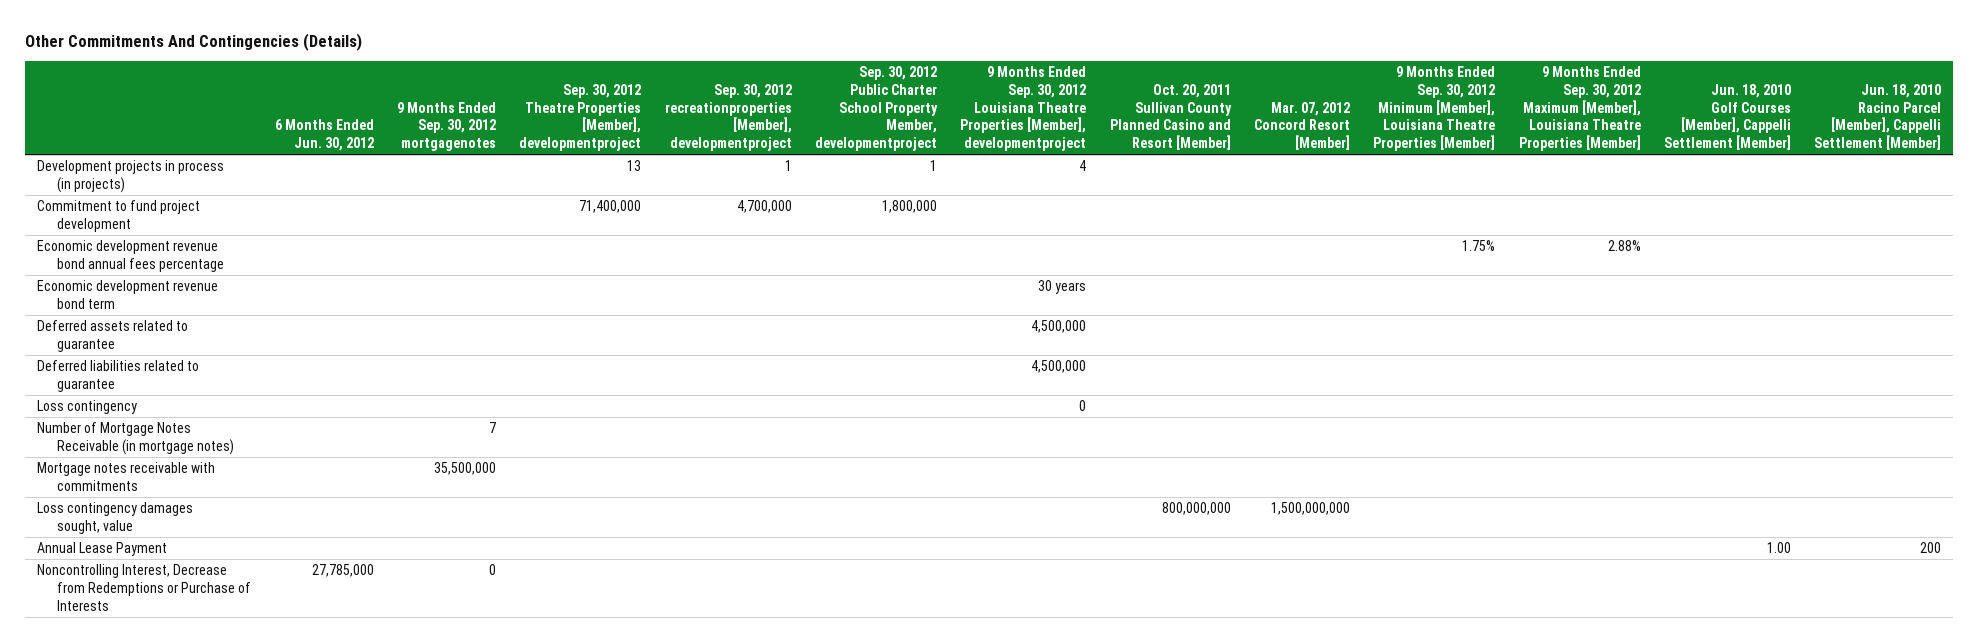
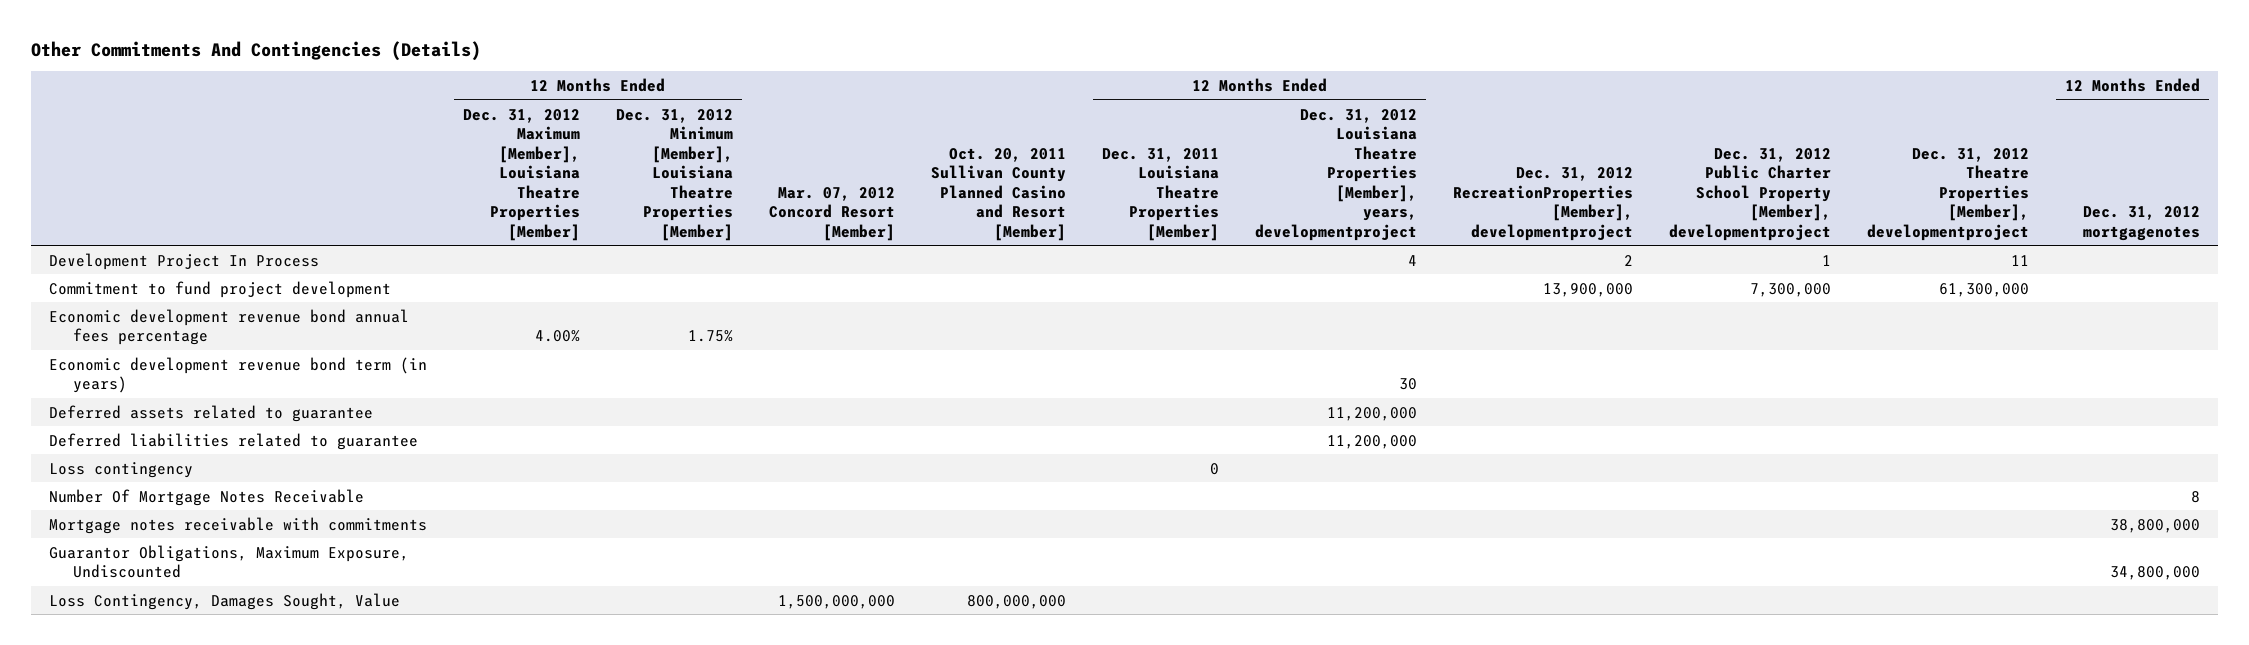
- | 6 Months Ended Jun. 30, 2012 | 9 Months Ended Sep. 30, 2012 mortgagenotes | Sep. 30, 2012 Theatre Properties [Member], developmentproject | Sep. 30, 2012 recreationproperties [Member], developmentproject | Sep. 30, 2012 Public Charter School Property Member, developmentproject | 9 Months Ended Sep. 30, 2012 Louisiana Theatre Properties [Member], developmentproject | Oct. 20, 2011 Sullivan County Planned Casino and Resort [Member] | Mar. 07, 2012 Concord Resort [Member] | 9 Months Ended Sep. 30, 2012 Minimum [Member], Louisiana Theatre Properties [Member] | 9 Months Ended Sep. 30, 2012 Maximum [Member], Louisiana Theatre Properties [Member] | Jun. 18, 2010 Golf Courses [Member], Cappelli Settlement [Member] | Jun. 18, 2010 Racino Parcel [Member], Cappelli Settlement [Member]
+ | 12 Months Ended Dec. 31, 2012 Maximum [Member], Louisiana Theatre Properties [Member] | 12 Months Ended Dec. 31, 2012 Minimum [Member], Louisiana Theatre Properties [Member] | Mar. 07, 2012 Concord Resort [Member] | Oct. 20, 2011 Sullivan County Planned Casino and Resort [Member] | 12 Months Ended Dec. 31, 2011 Louisiana Theatre Properties [Member] | 12 Months Ended Dec. 31, 2012 Louisiana Theatre Properties [Member], years, developmentproject | Dec. 31, 2012 RecreationProperties [Member], developmentproject | Dec. 31, 2012 Public Charter School Property [Member], developmentproject | Dec. 31, 2012 Theatre Properties [Member], developmentproject | 12 Months Ended Dec. 31, 2012 mortgagenotes
- Development projects in process (in projects) | | | 13 | 1 | 1 | 4 | | | | | |
+ Development Project In Process | | | | | | 4 | 2 | 1 | 11 |
- Economic development revenue bond term | | | | | | 30 years | | | | | |
+ Economic development revenue bond term (in years) | | | | | | 30 | | | |
- Number of Mortgage Notes Receivable (in mortgage notes) | | 7 | | | | | | | | | |
+ Number Of Mortgage Notes Receivable | | | | | | | | | | 8
- Loss contingency damages sought, value | | | | | | | 800,000,000 | 1,500,000,000 | | | |
- Annual Lease Payment | | | | | | | | | | | 1.00 | 200
- Noncontrolling Interest, Decrease from Redemptions or Purchase of Interests | 27,785,000 | 0 | | | | | | | | | |
+ Guarantor Obligations, Maximum Exposure, Undiscounted | | | | | | | | | | 34,800,000
+ Loss Contingency, Damages Sought, Value | | | 1,500,000,000 | 800,000,000 | | | | | |

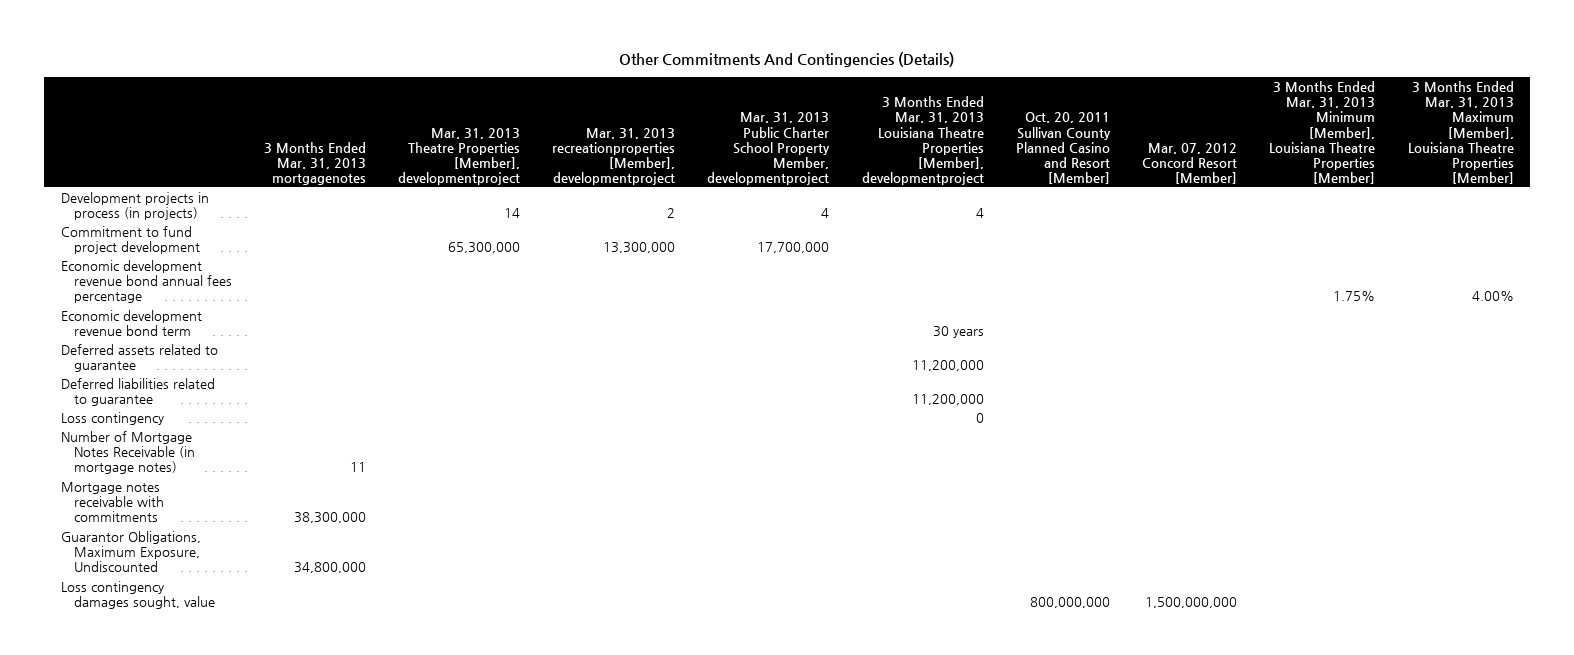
- | 12 Months Ended Dec. 31, 2012 Maximum [Member], Louisiana Theatre Properties [Member] | 12 Months Ended Dec. 31, 2012 Minimum [Member], Louisiana Theatre Properties [Member] | Mar. 07, 2012 Concord Resort [Member] | Oct. 20, 2011 Sullivan County Planned Casino and Resort [Member] | 12 Months Ended Dec. 31, 2011 Louisiana Theatre Properties [Member] | 12 Months Ended Dec. 31, 2012 Louisiana Theatre Properties [Member], years, developmentproject | Dec. 31, 2012 RecreationProperties [Member], developmentproject | Dec. 31, 2012 Public Charter School Property [Member], developmentproject | Dec. 31, 2012 Theatre Properties [Member], developmentproject | 12 Months Ended Dec. 31, 2012 mortgagenotes
+ | 3 Months Ended Mar. 31, 2013 mortgagenotes | Mar. 31, 2013 Theatre Properties [Member], developmentproject | Mar. 31, 2013 recreationproperties [Member], developmentproject | Mar. 31, 2013 Public Charter School Property Member, developmentproject | 3 Months Ended Mar. 31, 2013 Louisiana Theatre Properties [Member], developmentproject | Oct. 20, 2011 Sullivan County Planned Casino and Resort [Member] | Mar. 07, 2012 Concord Resort [Member] | 3 Months Ended Mar. 31, 2013 Minimum [Member], Louisiana Theatre Properties [Member] | 3 Months Ended Mar. 31, 2013 Maximum [Member], Louisiana Theatre Properties [Member]
- Development Project In Process | | | | | | 4 | 2 | 1 | 11 |
+ Development projects in process (in projects) | | 14 | 2 | 4 | 4 | | | |
- Economic development revenue bond term (in years) | | | | | | 30 | | | |
+ Economic development revenue bond term | | | | | 30 years | | | |
- Number Of Mortgage Notes Receivable | | | | | | | | | | 8
+ Number of Mortgage Notes Receivable (in mortgage notes) | 11 | | | | | | | |
- Loss Contingency, Damages Sought, Value | | | 1,500,000,000 | 800,000,000 | | | | | |
+ Loss contingency damages sought, value | | | | | | 800,000,000 | 1,500,000,000 | |

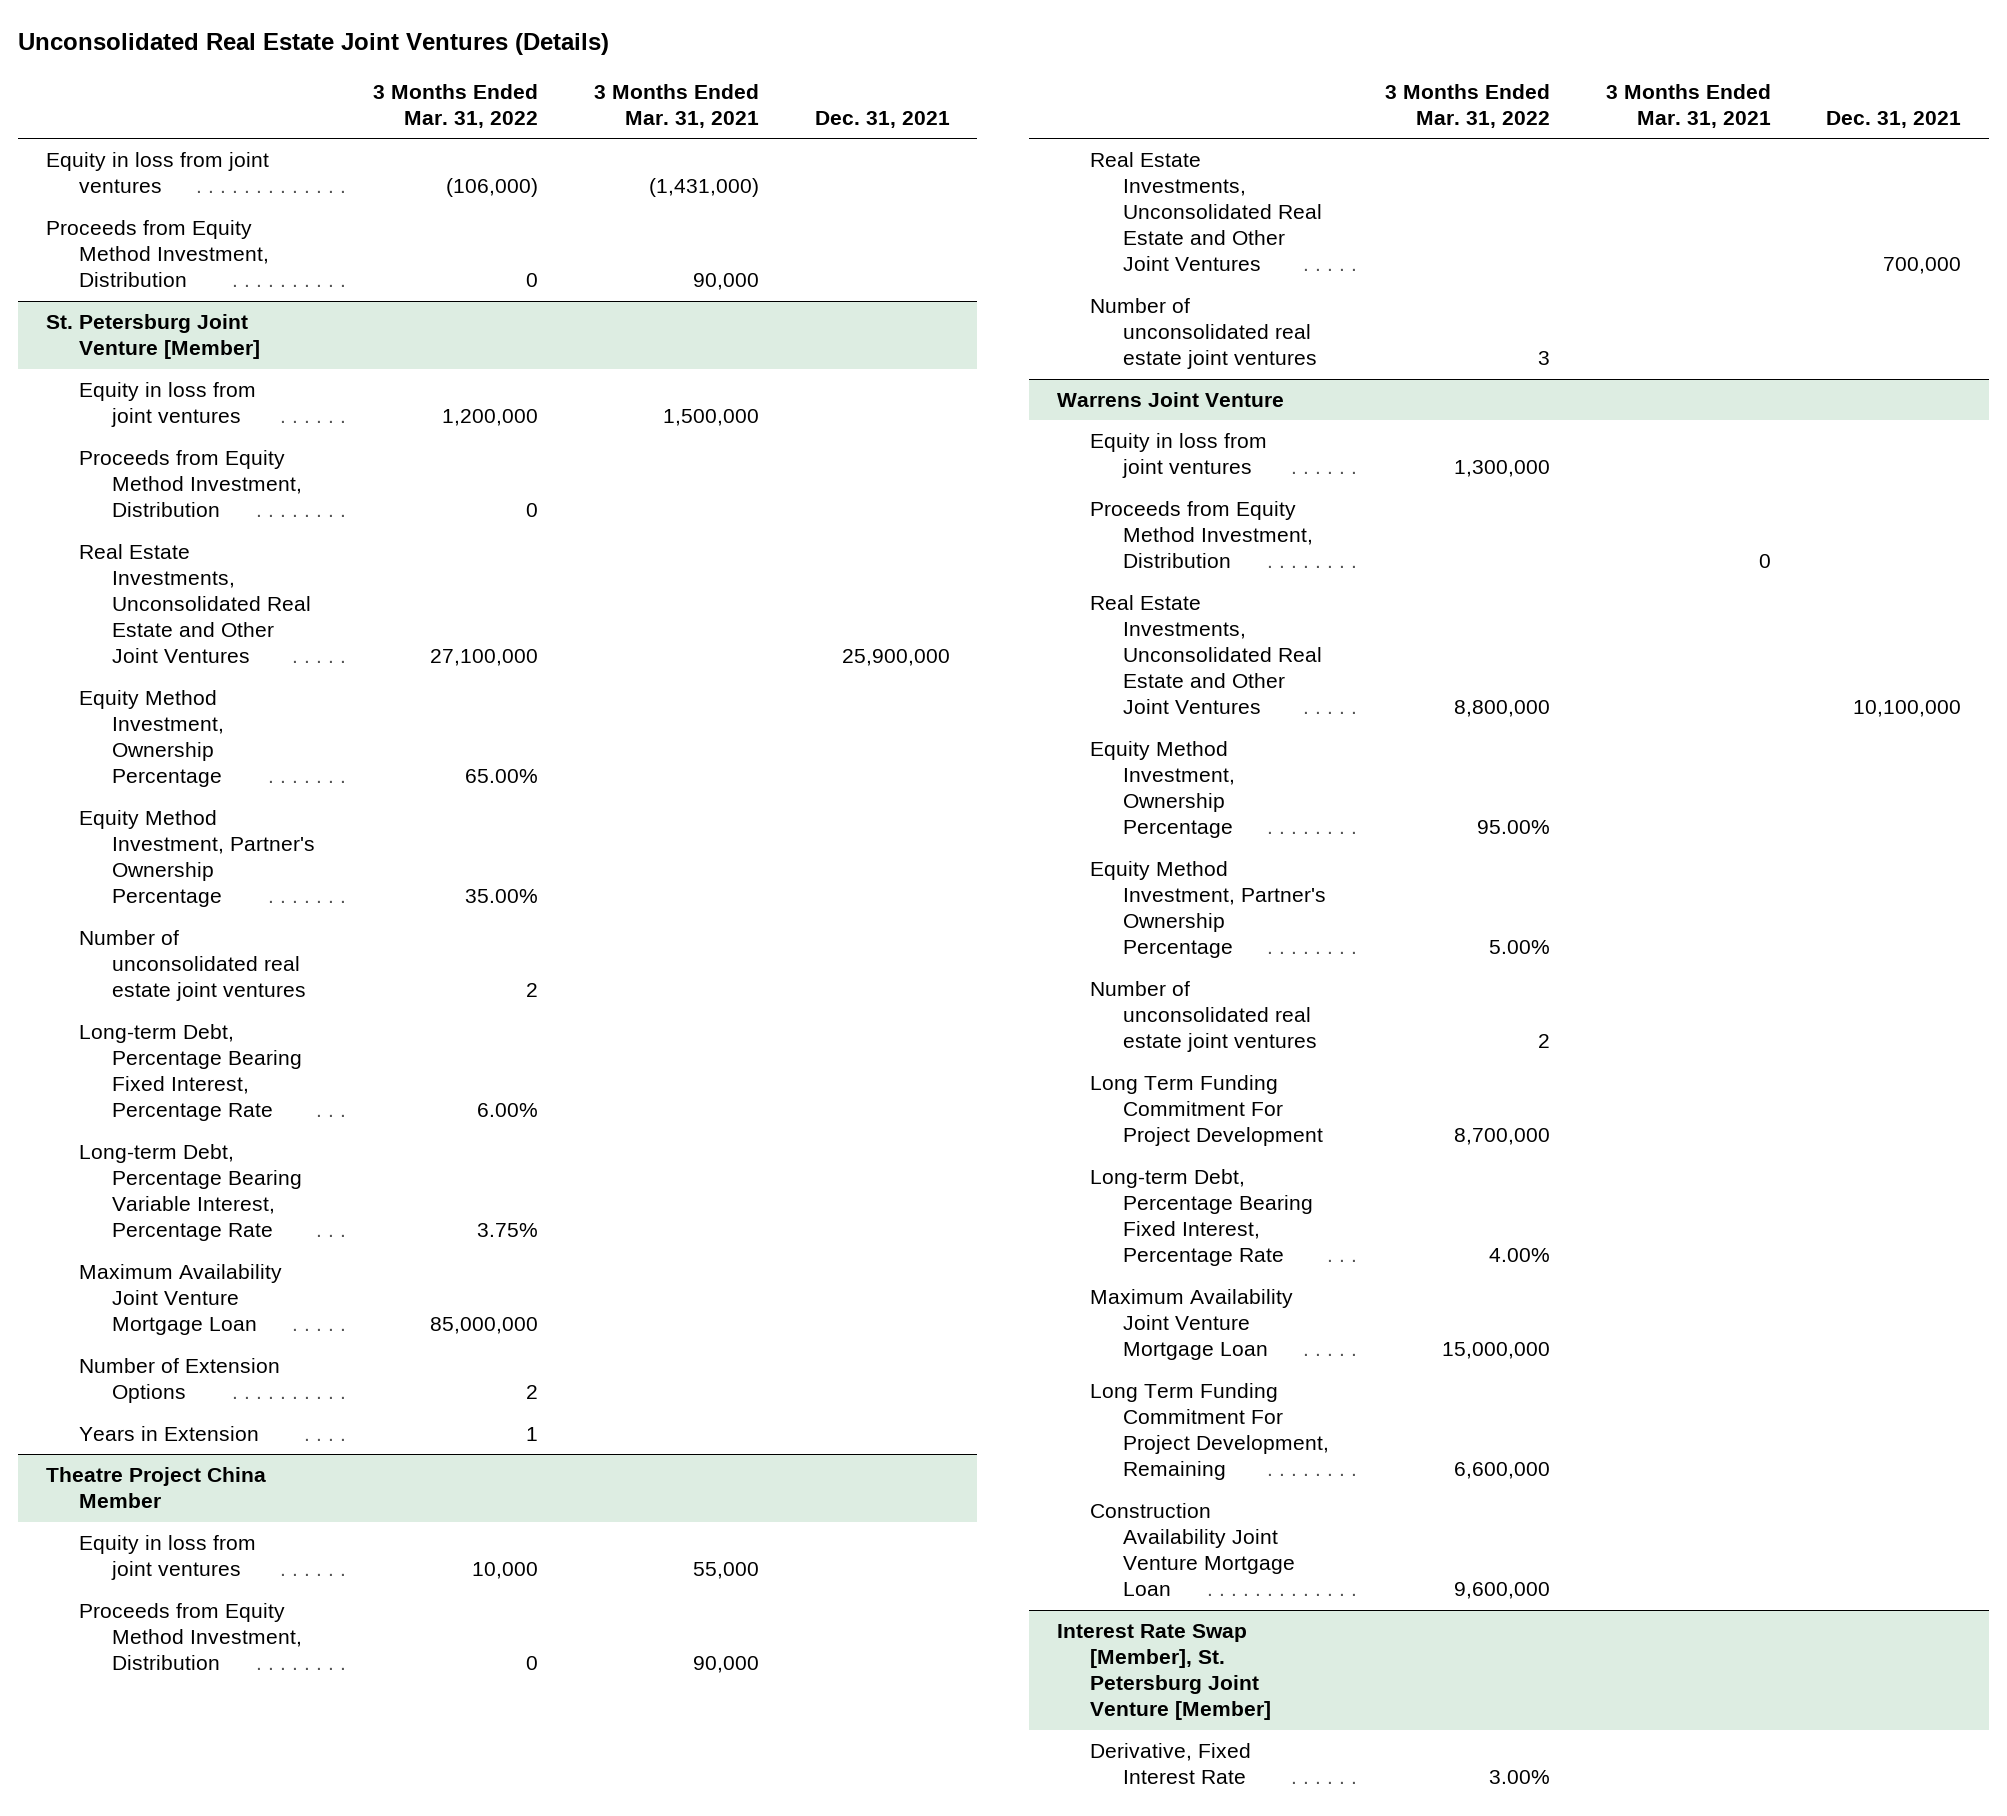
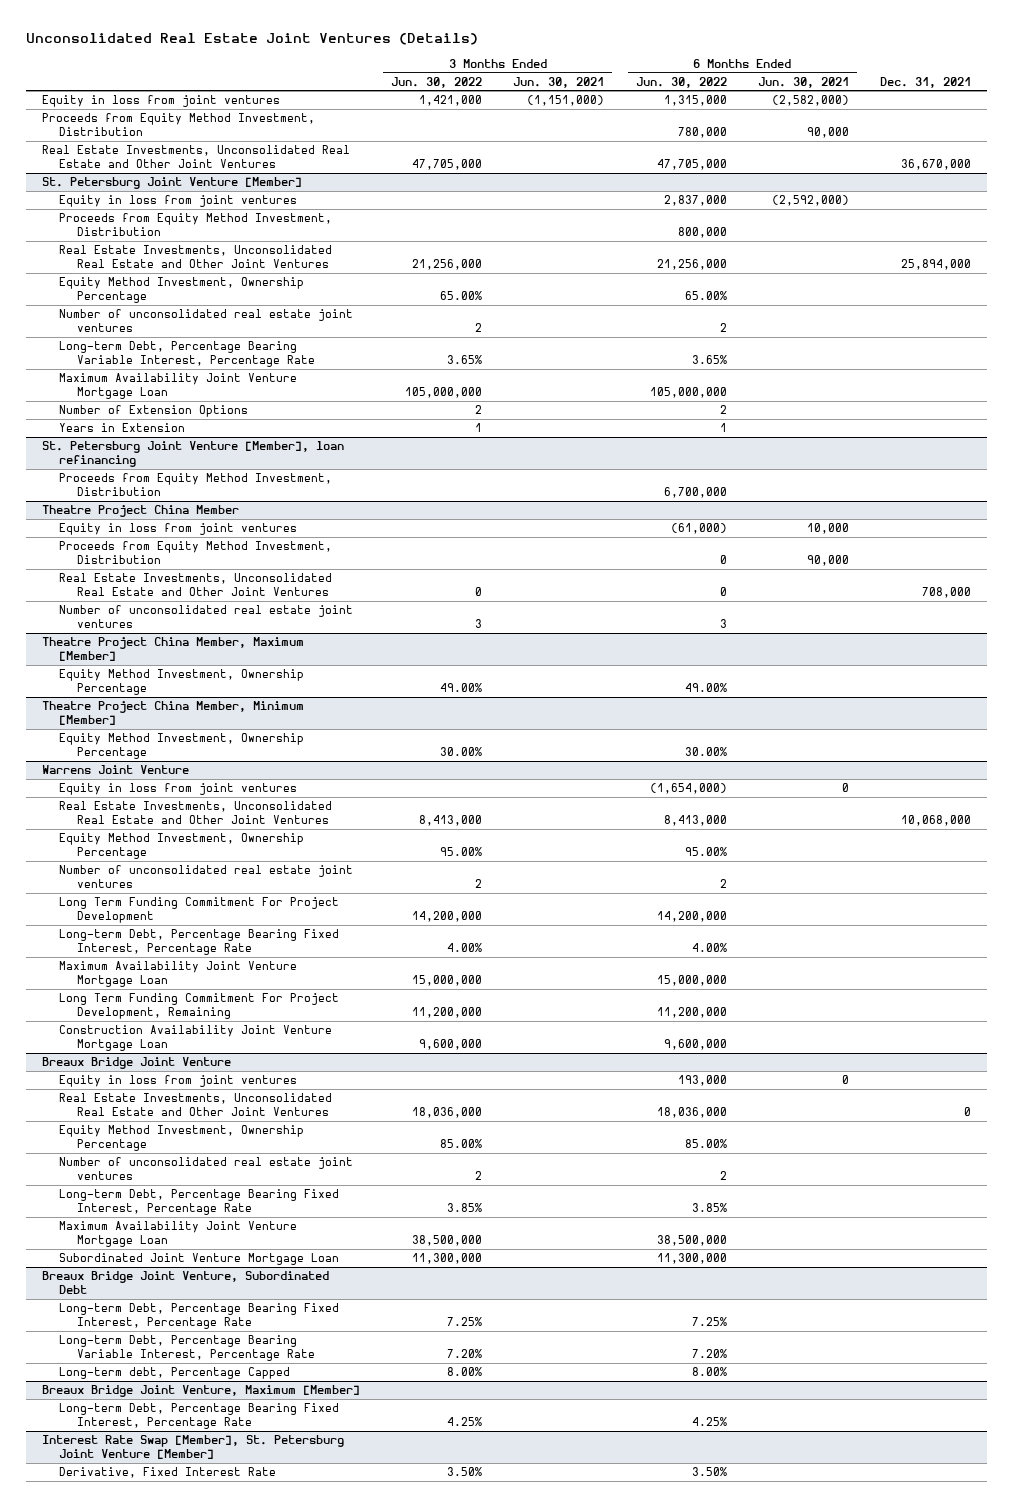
- | 3 Months Ended Mar. 31, 2022 | 3 Months Ended Mar. 31, 2021 | Dec. 31, 2021
+ | 3 Months Ended Jun. 30, 2022 | 3 Months Ended Jun. 30, 2021 | 6 Months Ended Jun. 30, 2022 | 6 Months Ended Jun. 30, 2021 | Dec. 31, 2021
+ Real Estate Investments, Unconsolidated Real Estate and Other Joint Ventures | 47,705,000 | | 47,705,000 | | 36,670,000
@ St. Petersburg Joint Venture [Member]
- Real Estate Investments, Unconsolidated Real Estate and Other Joint Ventures | 27,100,000 | | 25,900,000
+ Real Estate Investments, Unconsolidated Real Estate and Other Joint Ventures | 21,256,000 | | 21,256,000 | | 25,894,000
- Equity Method Investment, Partner's Ownership Percentage | 35.00% | |
- Long-term Debt, Percentage Bearing Fixed Interest, Percentage Rate | 6.00% | |
+ St. Petersburg Joint Venture [Member], loan refinancing
+ Proceeds from Equity Method Investment, Distribution | | | 6,700,000 | |
@ Theatre Project China Member
- Real Estate Investments, Unconsolidated Real Estate and Other Joint Ventures | | | 700,000
+ Real Estate Investments, Unconsolidated Real Estate and Other Joint Ventures | 0 | | 0 | | 708,000
+ Theatre Project China Member, Maximum [Member]
+ Equity Method Investment, Ownership Percentage | 49.00% | | 49.00% | |
+ Theatre Project China Member, Minimum [Member]
+ Equity Method Investment, Ownership Percentage | 30.00% | | 30.00% | |
@ Warrens Joint Venture
- Proceeds from Equity Method Investment, Distribution | | 0 |
- Real Estate Investments, Unconsolidated Real Estate and Other Joint Ventures | 8,800,000 | | 10,100,000
+ Real Estate Investments, Unconsolidated Real Estate and Other Joint Ventures | 8,413,000 | | 8,413,000 | | 10,068,000
- Equity Method Investment, Partner's Ownership Percentage | 5.00% | |
+ Breaux Bridge Joint Venture
+ Equity in loss from joint ventures | | | 193,000 | 0 |
+ Real Estate Investments, Unconsolidated Real Estate and Other Joint Ventures | 18,036,000 | | 18,036,000 | | 0
+ Equity Method Investment, Ownership Percentage | 85.00% | | 85.00% | |
+ Number of unconsolidated real estate joint ventures | 2 | | 2 | |
+ Long-term Debt, Percentage Bearing Fixed Interest, Percentage Rate | 3.85% | | 3.85% | |
+ Maximum Availability Joint Venture Mortgage Loan | 38,500,000 | | 38,500,000 | |
+ Subordinated Joint Venture Mortgage Loan | 11,300,000 | | 11,300,000 | |
+ Breaux Bridge Joint Venture, Subordinated Debt
+ Long-term Debt, Percentage Bearing Fixed Interest, Percentage Rate | 7.25% | | 7.25% | |
+ Long-term Debt, Percentage Bearing Variable Interest, Percentage Rate | 7.20% | | 7.20% | |
+ Long-term debt, Percentage Capped | 8.00% | | 8.00% | |
+ Breaux Bridge Joint Venture, Maximum [Member]
+ Long-term Debt, Percentage Bearing Fixed Interest, Percentage Rate | 4.25% | | 4.25% | |

